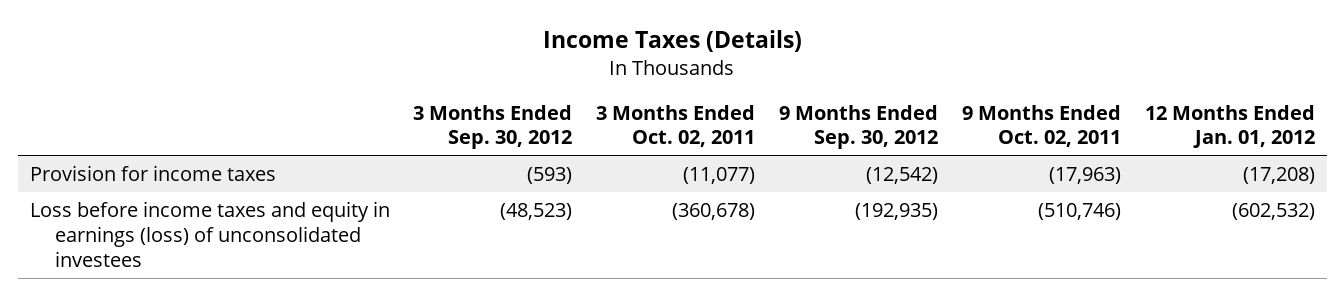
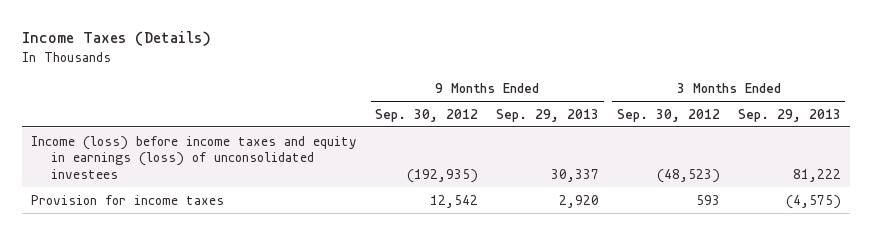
- | 3 Months Ended Sep. 30, 2012 | 3 Months Ended Oct. 02, 2011 | 9 Months Ended Sep. 30, 2012 | 9 Months Ended Oct. 02, 2011 | 12 Months Ended Jan. 01, 2012
+ | 9 Months Ended Sep. 30, 2012 | 9 Months Ended Sep. 29, 2013 | 3 Months Ended Sep. 30, 2012 | 3 Months Ended Sep. 29, 2013
- Provision for income taxes | (593) | (11,077) | (12,542) | (17,963) | (17,208)
- Loss before income taxes and equity in earnings (loss) of unconsolidated investees | (48,523) | (360,678) | (192,935) | (510,746) | (602,532)
+ Income (loss) before income taxes and equity in earnings (loss) of unconsolidated investees | (192,935) | 30,337 | (48,523) | 81,222
+ Provision for income taxes | 12,542 | 2,920 | 593 | (4,575)

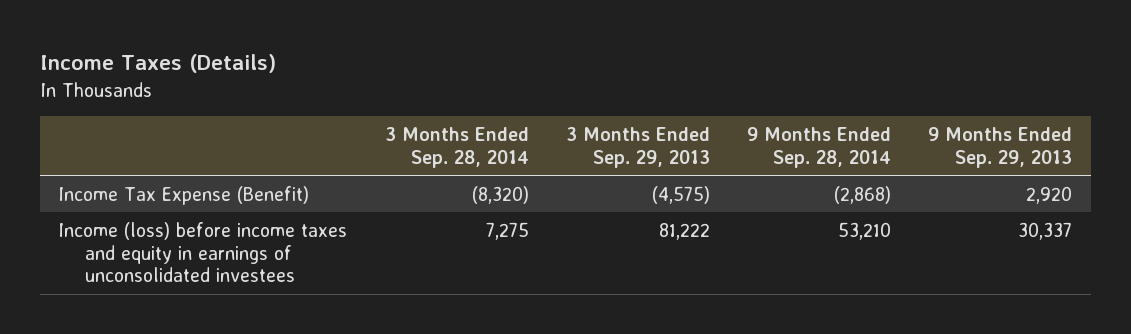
- | 9 Months Ended Sep. 30, 2012 | 9 Months Ended Sep. 29, 2013 | 3 Months Ended Sep. 30, 2012 | 3 Months Ended Sep. 29, 2013
+ | 3 Months Ended Sep. 28, 2014 | 3 Months Ended Sep. 29, 2013 | 9 Months Ended Sep. 28, 2014 | 9 Months Ended Sep. 29, 2013
- Income (loss) before income taxes and equity in earnings (loss) of unconsolidated investees | (192,935) | 30,337 | (48,523) | 81,222
- Provision for income taxes | 12,542 | 2,920 | 593 | (4,575)
+ Income Tax Expense (Benefit) | (8,320) | (4,575) | (2,868) | 2,920
+ Income (loss) before income taxes and equity in earnings of unconsolidated investees | 7,275 | 81,222 | 53,210 | 30,337

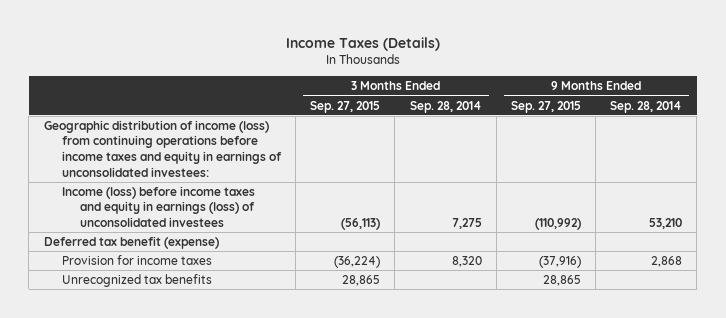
- | 3 Months Ended Sep. 28, 2014 | 3 Months Ended Sep. 29, 2013 | 9 Months Ended Sep. 28, 2014 | 9 Months Ended Sep. 29, 2013
+ | 3 Months Ended Sep. 27, 2015 | 3 Months Ended Sep. 28, 2014 | 9 Months Ended Sep. 27, 2015 | 9 Months Ended Sep. 28, 2014
- Income Tax Expense (Benefit) | (8,320) | (4,575) | (2,868) | 2,920
- Income (loss) before income taxes and equity in earnings of unconsolidated investees | 7,275 | 81,222 | 53,210 | 30,337
+ Geographic distribution of income (loss) from continuing operations before income taxes and equity in earnings of unconsolidated investees:
+ Income (loss) before income taxes and equity in earnings (loss) of unconsolidated investees | (56,113) | 7,275 | (110,992) | 53,210
+ Deferred tax benefit (expense)
+ Provision for income taxes | (36,224) | 8,320 | (37,916) | 2,868
+ Unrecognized tax benefits | 28,865 | | 28,865 |

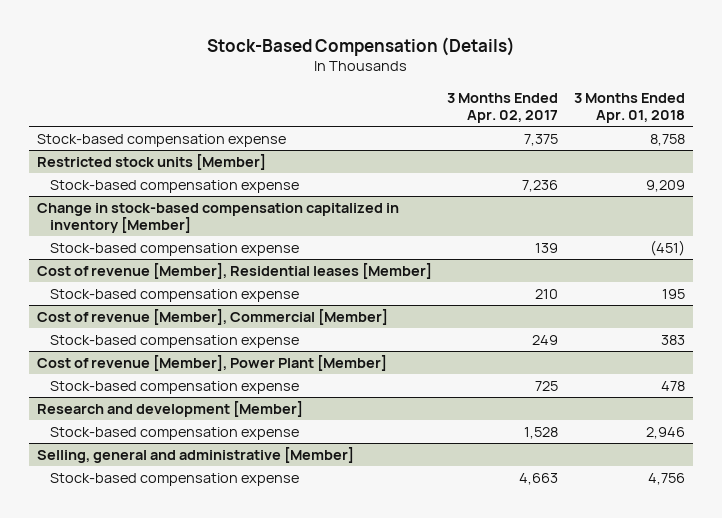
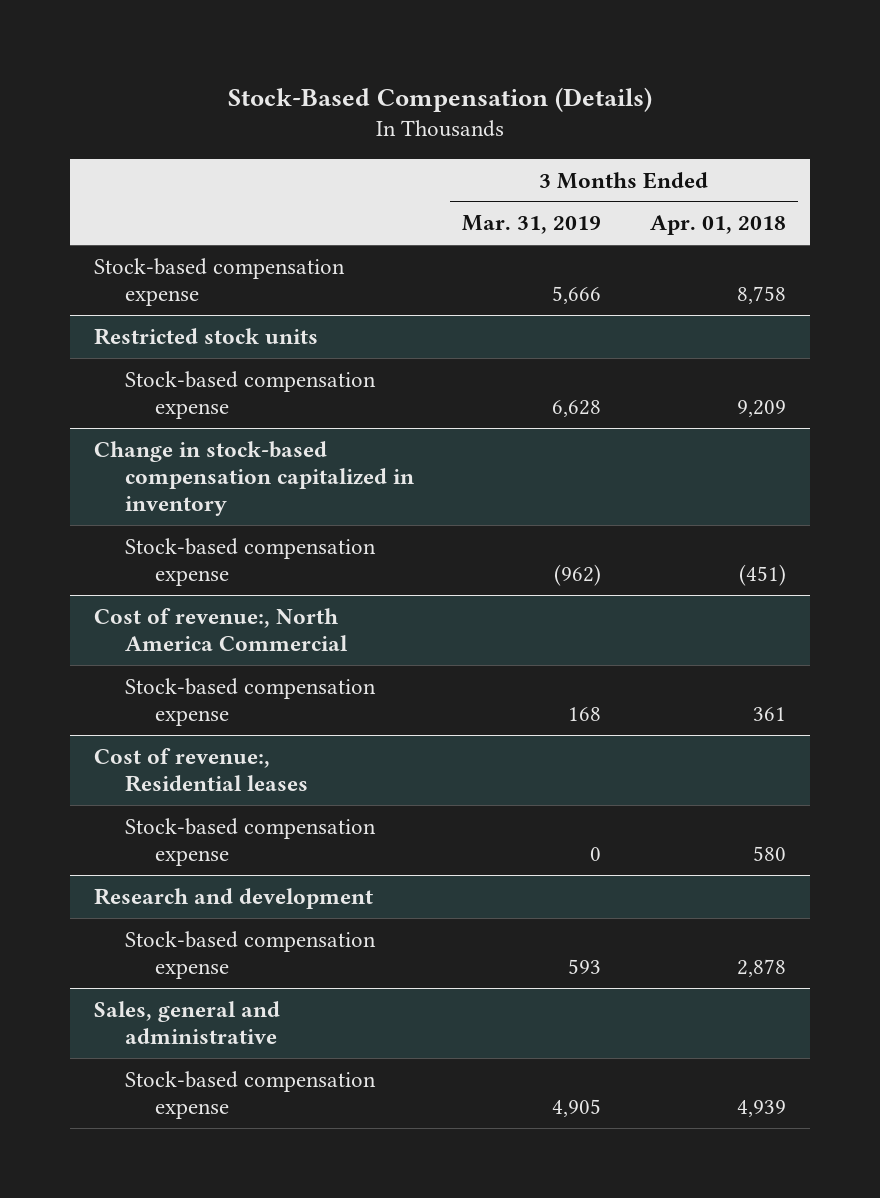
- | 3 Months Ended Apr. 02, 2017 | 3 Months Ended Apr. 01, 2018
+ | 3 Months Ended Mar. 31, 2019 | 3 Months Ended Apr. 01, 2018
- Restricted stock units [Member]
+ Restricted stock units
- Change in stock-based compensation capitalized in inventory [Member]
+ Change in stock-based compensation capitalized in inventory
- Cost of revenue [Member], Residential leases [Member]
- Stock-based compensation expense | 210 | 195
- Cost of revenue [Member], Commercial [Member]
- Stock-based compensation expense | 249 | 383
- Cost of revenue [Member], Power Plant [Member]
- Stock-based compensation expense | 725 | 478
- Research and development [Member]
- Stock-based compensation expense | 1,528 | 2,946
- Selling, general and administrative [Member]
- Stock-based compensation expense | 4,663 | 4,756
+ Cost of revenue:, North America Commercial
+ Stock-based compensation expense | 168 | 361
+ Cost of revenue:, Residential leases
+ Stock-based compensation expense | 0 | 580
+ Research and development
+ Stock-based compensation expense | 593 | 2,878
+ Sales, general and administrative
+ Stock-based compensation expense | 4,905 | 4,939

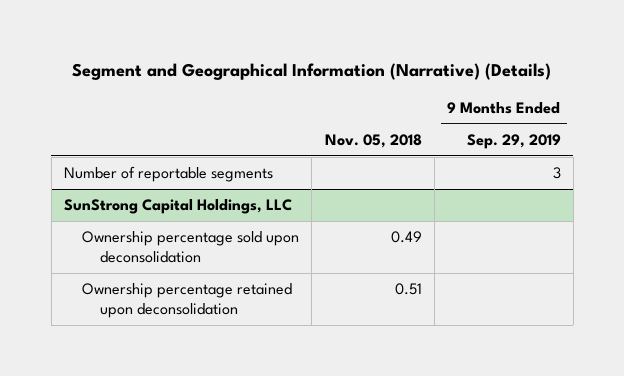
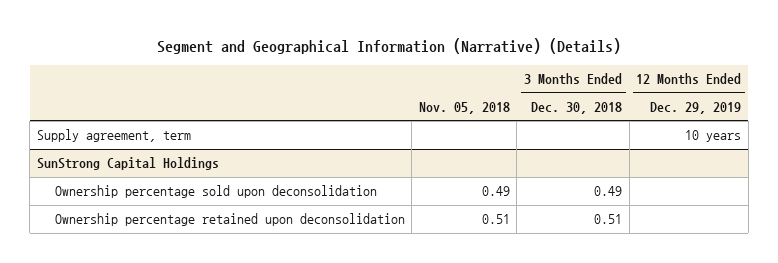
- | Nov. 05, 2018 | 9 Months Ended Sep. 29, 2019
+ | Nov. 05, 2018 | 3 Months Ended Dec. 30, 2018 | 12 Months Ended Dec. 29, 2019
- Number of reportable segments | | 3
- SunStrong Capital Holdings, LLC
+ Supply agreement, term | | | 10 years
+ SunStrong Capital Holdings

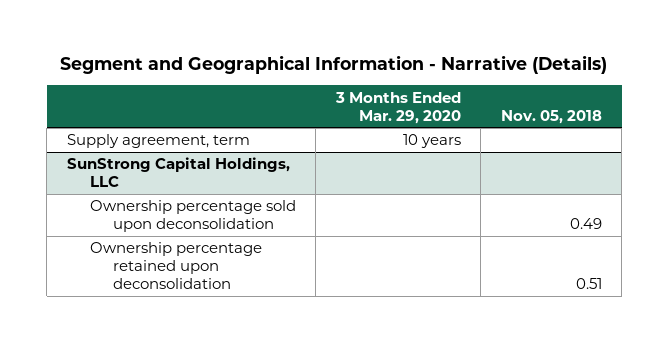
- Segment and Geographical Information (Narrative) (Details)
+ Segment and Geographical Information - Narrative (Details)
- | Nov. 05, 2018 | 3 Months Ended Dec. 30, 2018 | 12 Months Ended Dec. 29, 2019
+ | 3 Months Ended Mar. 29, 2020 | Nov. 05, 2018
- SunStrong Capital Holdings
+ SunStrong Capital Holdings, LLC

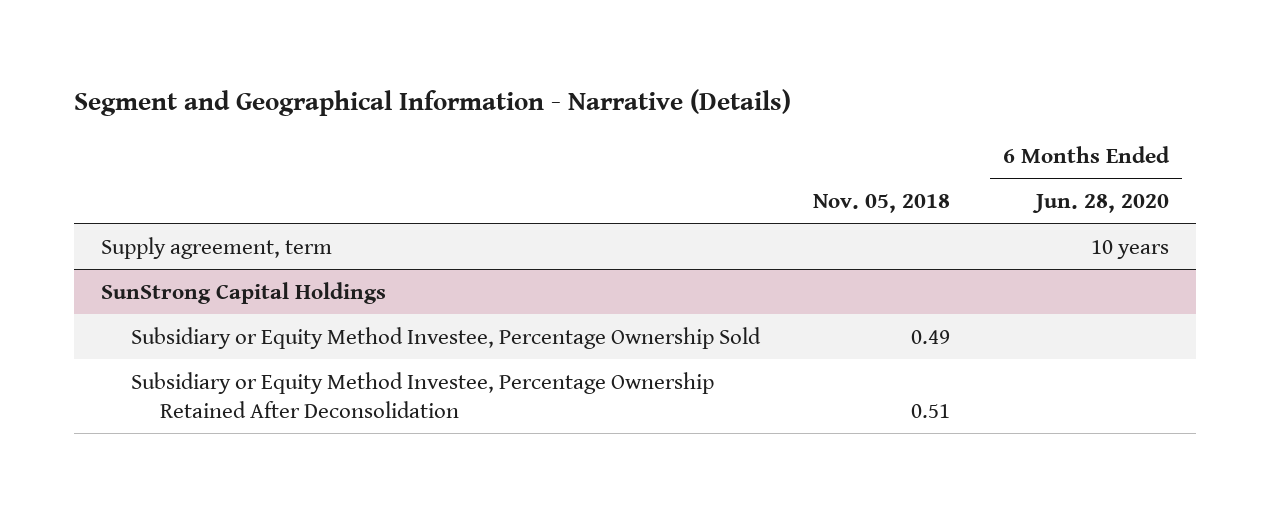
- | 3 Months Ended Mar. 29, 2020 | Nov. 05, 2018
+ | Nov. 05, 2018 | 6 Months Ended Jun. 28, 2020
- SunStrong Capital Holdings, LLC
- Ownership percentage sold upon deconsolidation | | 0.49
- Ownership percentage retained upon deconsolidation | | 0.51
+ SunStrong Capital Holdings
+ Subsidiary or Equity Method Investee, Percentage Ownership Sold | 0.49 |
+ Subsidiary or Equity Method Investee, Percentage Ownership Retained After Deconsolidation | 0.51 |

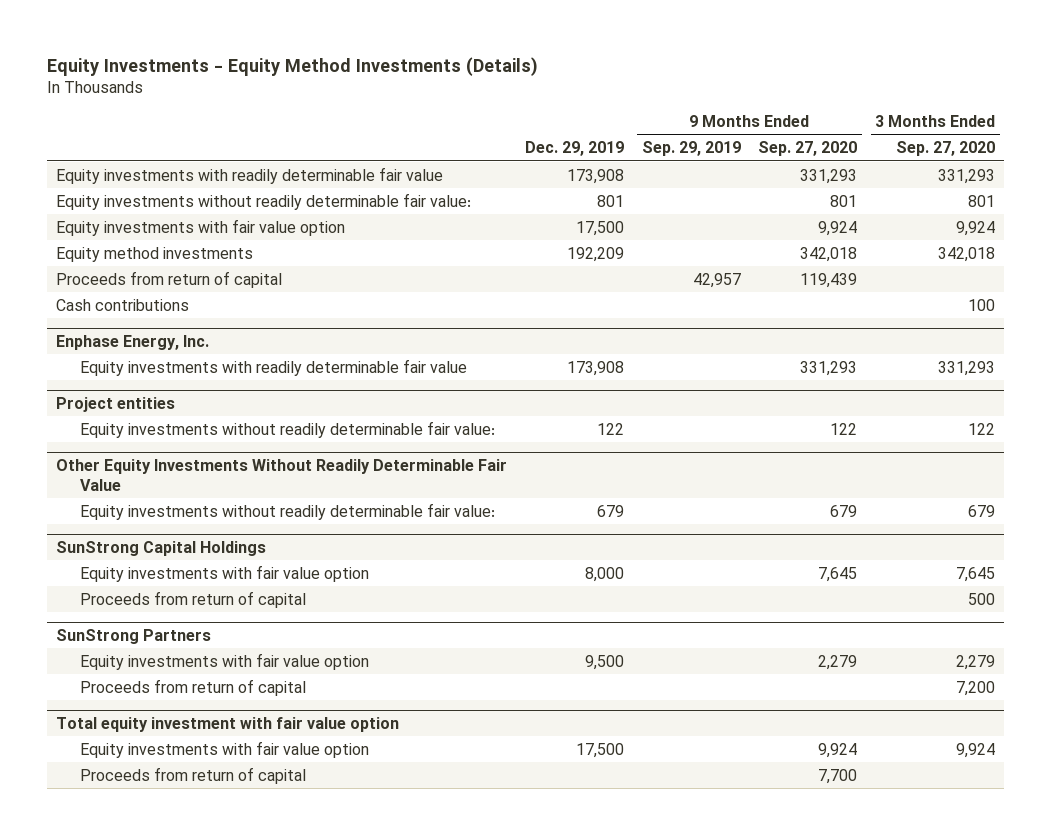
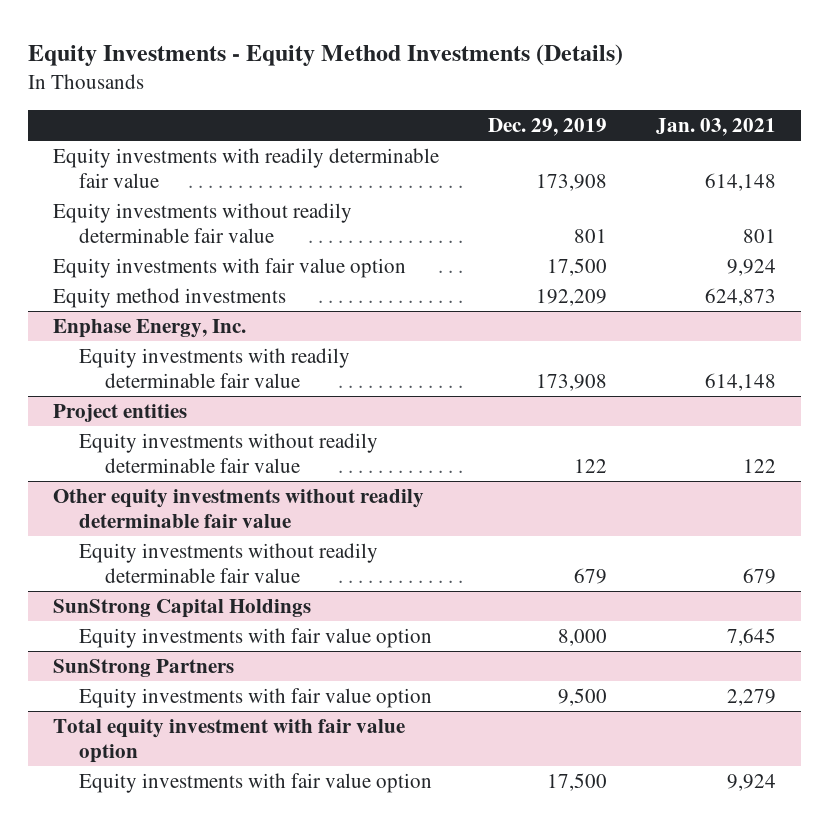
- | Dec. 29, 2019 | 9 Months Ended Sep. 29, 2019 | 9 Months Ended Sep. 27, 2020 | 3 Months Ended Sep. 27, 2020
+ | Dec. 29, 2019 | Jan. 03, 2021
- Equity investments without readily determinable fair value: | 801 | | 801 | 801
+ Equity investments without readily determinable fair value | 801 | 801
- Proceeds from return of capital | | 42,957 | 119,439 |
- Cash contributions | | | | 100
@ Project entities
- Equity investments without readily determinable fair value: | 122 | | 122 | 122
- Other Equity Investments Without Readily Determinable Fair Value
- Equity investments without readily determinable fair value: | 679 | | 679 | 679
@ Project entities
+ Equity investments without readily determinable fair value | 122 | 122
+ Other equity investments without readily determinable fair value
+ Equity investments without readily determinable fair value | 679 | 679
@ SunStrong Capital Holdings
- Proceeds from return of capital | | | | 500
@ SunStrong Partners
- Proceeds from return of capital | | | | 7,200
@ Total equity investment with fair value option
- Proceeds from return of capital | | | 7,700 |

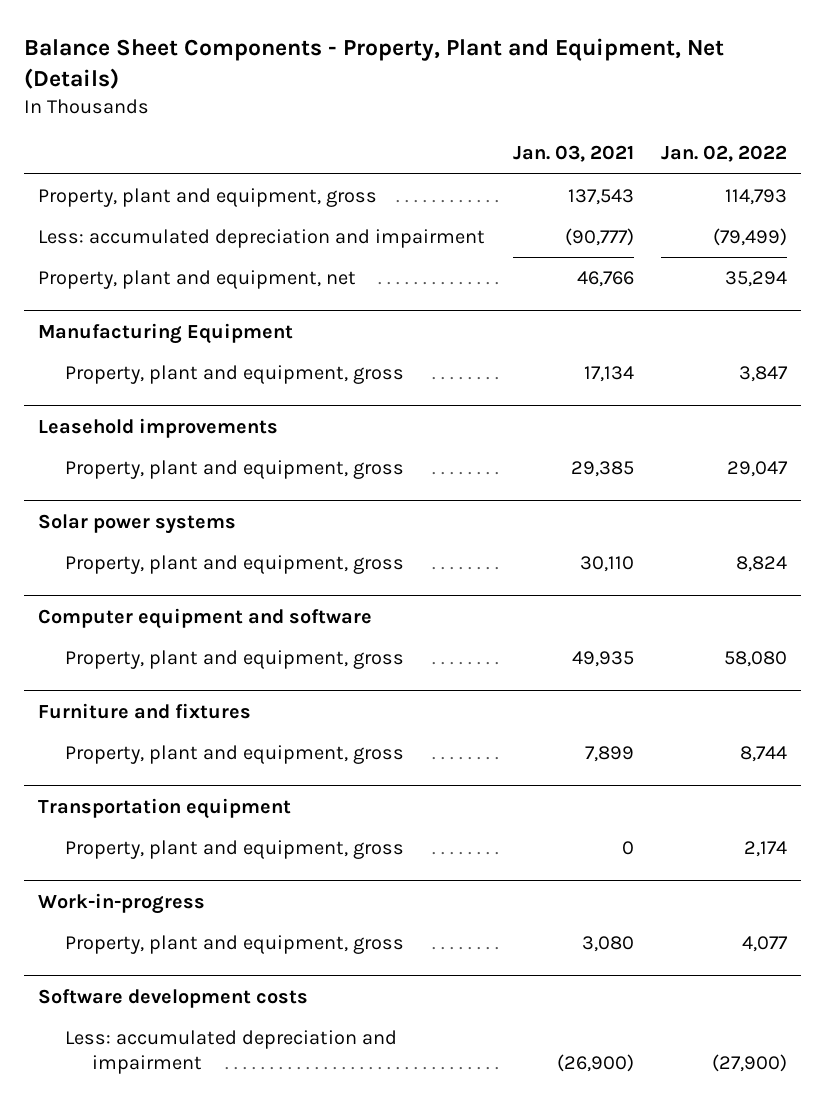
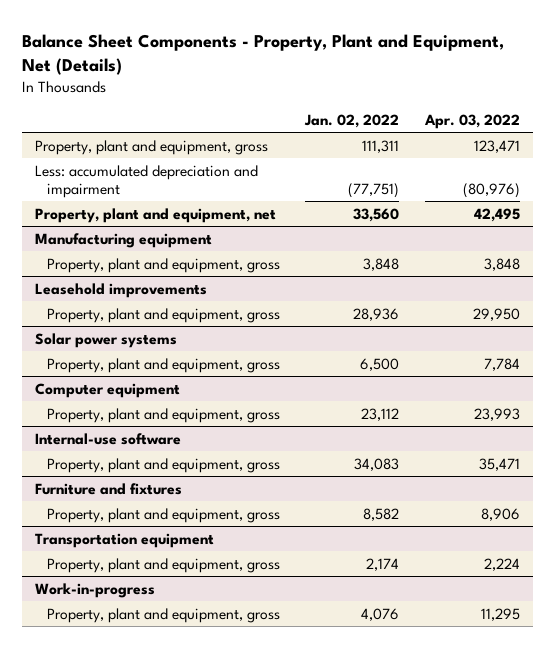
- | Jan. 03, 2021 | Jan. 02, 2022
+ | Jan. 02, 2022 | Apr. 03, 2022
- Property, plant and equipment, gross | 137,543 | 114,793
- Less: accumulated depreciation and impairment | (90,777) | (79,499)
- Property, plant and equipment, net | 46,766 | 35,294
- Manufacturing Equipment
- Property, plant and equipment, gross | 17,134 | 3,847
+ Property, plant and equipment, gross | 111,311 | 123,471
+ Less: accumulated depreciation and impairment | (77,751) | (80,976)
+ Property, plant and equipment, net | 33,560 | 42,495
+ Manufacturing equipment
+ Property, plant and equipment, gross | 3,848 | 3,848
@ Leasehold improvements
- Property, plant and equipment, gross | 29,385 | 29,047
+ Property, plant and equipment, gross | 28,936 | 29,950
@ Solar power systems
- Property, plant and equipment, gross | 30,110 | 8,824
- Computer equipment and software
- Property, plant and equipment, gross | 49,935 | 58,080
@ Solar power systems
+ Property, plant and equipment, gross | 6,500 | 7,784
+ Computer equipment
+ Property, plant and equipment, gross | 23,112 | 23,993
+ Internal-use software
+ Property, plant and equipment, gross | 34,083 | 35,471
@ Furniture and fixtures
- Property, plant and equipment, gross | 7,899 | 8,744
+ Property, plant and equipment, gross | 8,582 | 8,906
@ Work-in-progress
- Property, plant and equipment, gross | 3,080 | 4,077
- Software development costs
- Less: accumulated depreciation and impairment | (26,900) | (27,900)
@ Work-in-progress
+ Property, plant and equipment, gross | 4,076 | 11,295

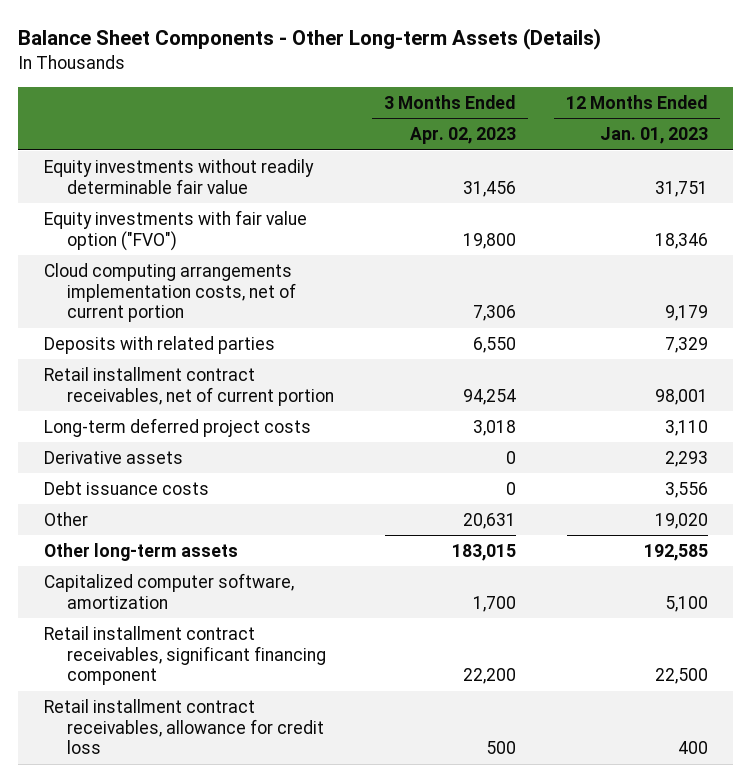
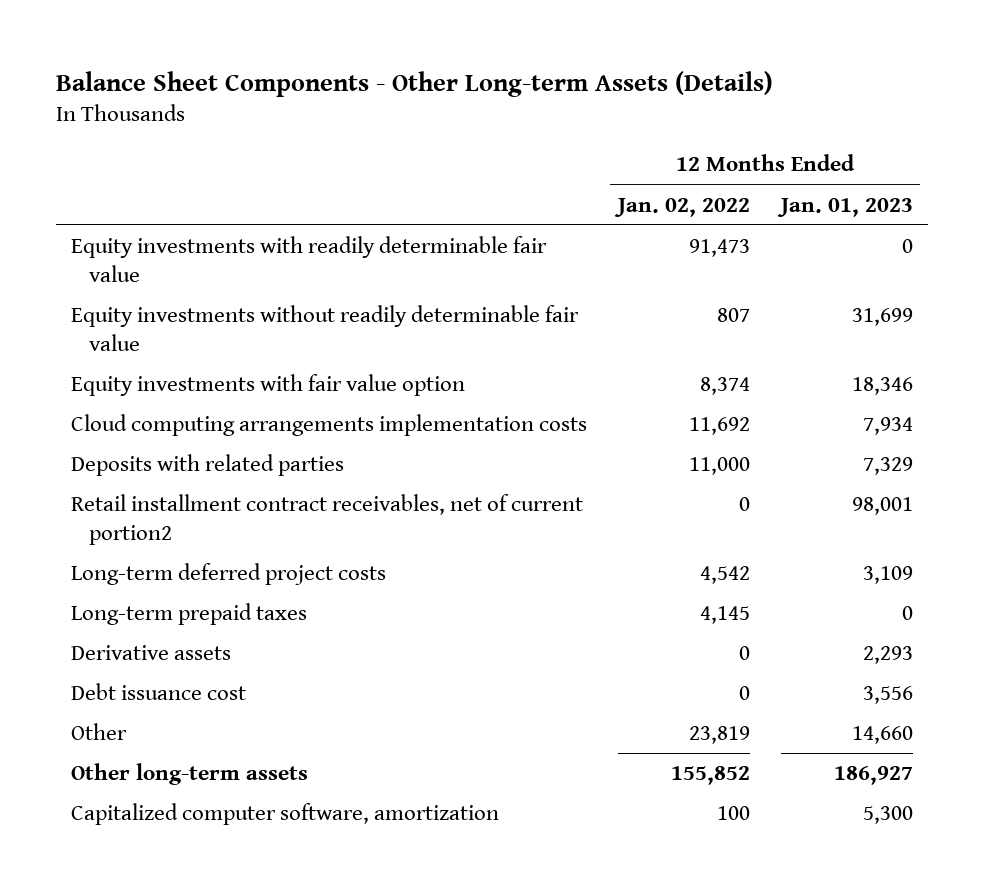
- | 3 Months Ended Apr. 02, 2023 | 12 Months Ended Jan. 01, 2023
+ | 12 Months Ended Jan. 02, 2022 | 12 Months Ended Jan. 01, 2023
- Equity investments without readily determinable fair value | 31,456 | 31,751
- Equity investments with fair value option ("FVO") | 19,800 | 18,346
- Cloud computing arrangements implementation costs, net of current portion | 7,306 | 9,179
+ Equity investments with readily determinable fair value | 91,473 | 0
+ Equity investments without readily determinable fair value | 807 | 31,699
+ Equity investments with fair value option | 8,374 | 18,346
+ Cloud computing arrangements implementation costs | 11,692 | 7,934
- Retail installment contract receivables, net of current portion | 94,254 | 98,001
- Long-term deferred project costs | 3,018 | 3,110
+ Retail installment contract receivables, net of current portion2 | 0 | 98,001
+ Long-term deferred project costs | 4,542 | 3,109
+ Long-term prepaid taxes | 4,145 | 0
- Debt issuance costs | 0 | 3,556
- Other | 20,631 | 19,020
- Other long-term assets | 183,015 | 192,585
- Capitalized computer software, amortization | 1,700 | 5,100
- Retail installment contract receivables, significant financing component | 22,200 | 22,500
- Retail installment contract receivables, allowance for credit loss | 500 | 400
+ Debt issuance cost | 0 | 3,556
+ Other | 23,819 | 14,660
+ Other long-term assets | 155,852 | 186,927
+ Capitalized computer software, amortization | 100 | 5,300

